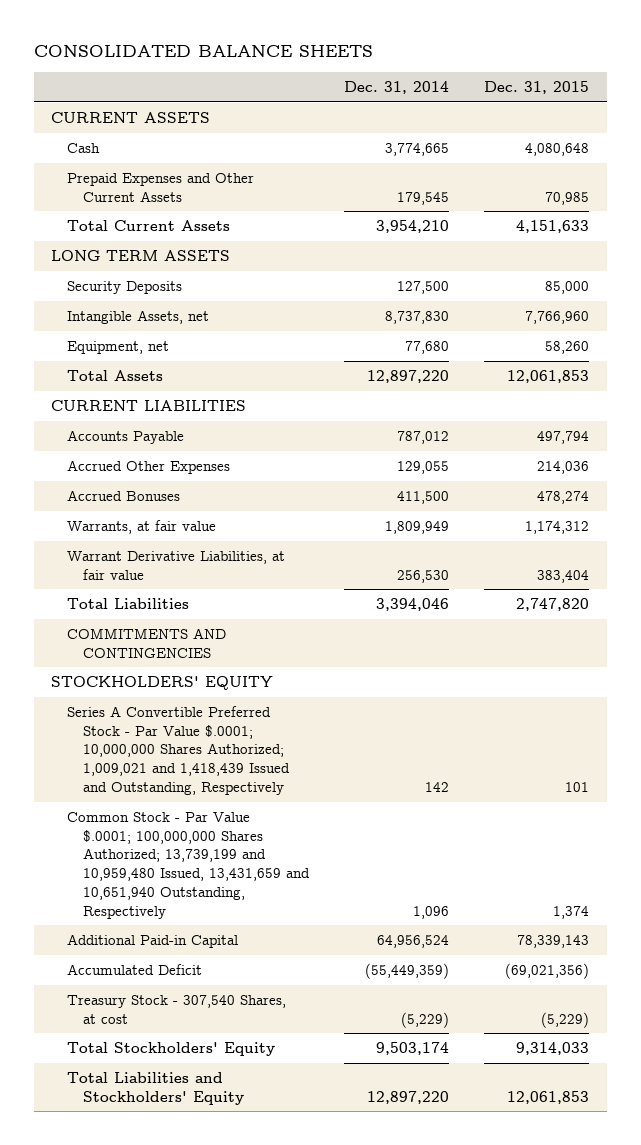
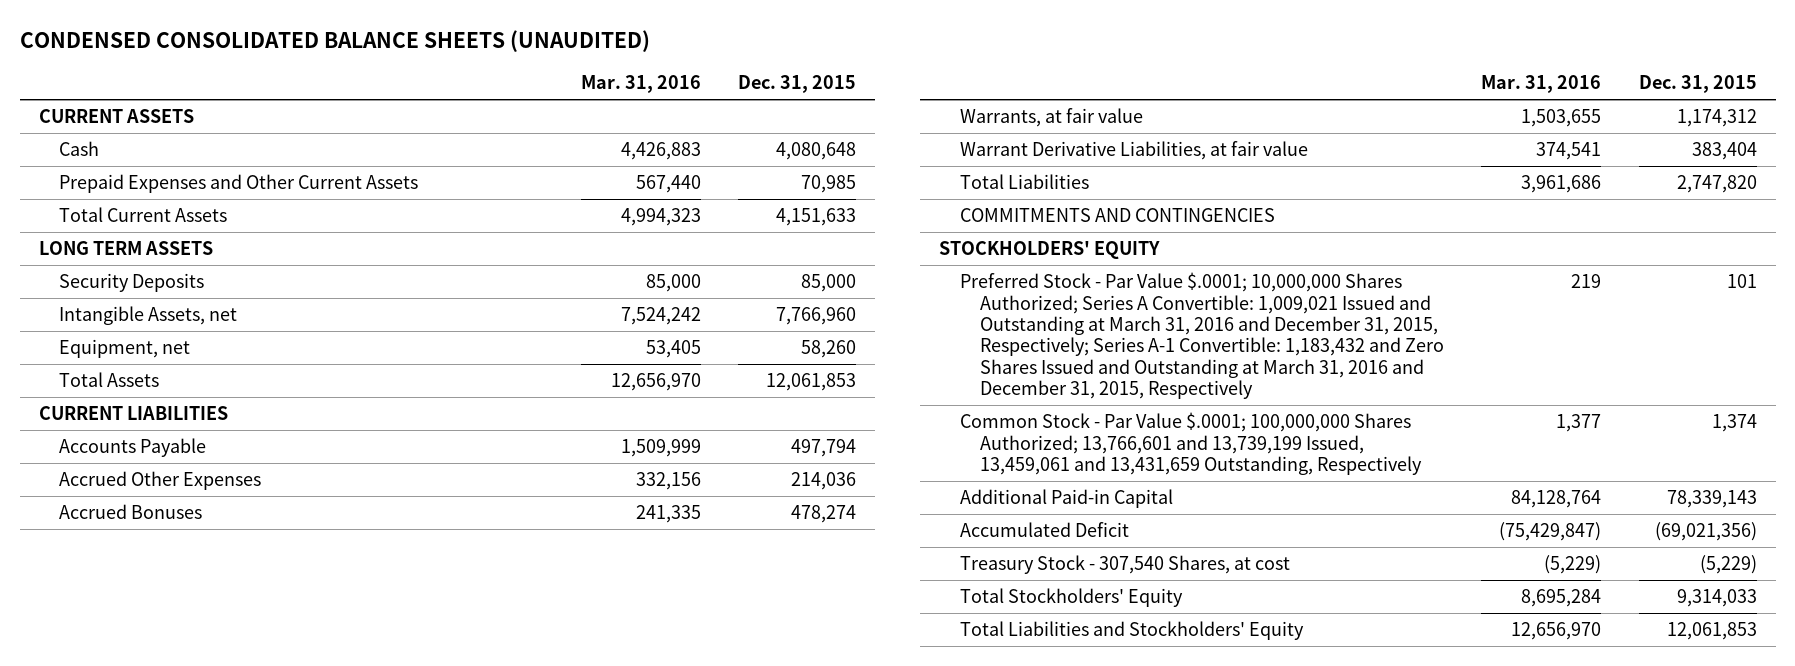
- CONSOLIDATED BALANCE SHEETS
+ CONDENSED CONSOLIDATED BALANCE SHEETS (UNAUDITED)
- | Dec. 31, 2014 | Dec. 31, 2015
+ | Mar. 31, 2016 | Dec. 31, 2015
- Series A Convertible Preferred Stock - Par Value $.0001; 10,000,000 Shares Authorized; 1,009,021 and 1,418,439 Issued and Outstanding, Respectively | 142 | 101
- Common Stock - Par Value $.0001; 100,000,000 Shares Authorized; 13,739,199 and 10,959,480 Issued, 13,431,659 and 10,651,940 Outstanding, Respectively | 1,096 | 1,374
+ Preferred Stock - Par Value $.0001; 10,000,000 Shares Authorized; Series A Convertible: 1,009,021 Issued and Outstanding at March 31, 2016 and December 31, 2015, Respectively; Series A-1 Convertible: 1,183,432 and Zero Shares Issued and Outstanding at March 31, 2016 and December 31, 2015, Respectively | 219 | 101
+ Common Stock - Par Value $.0001; 100,000,000 Shares Authorized; 13,766,601 and 13,739,199 Issued, 13,459,061 and 13,431,659 Outstanding, Respectively | 1,377 | 1,374

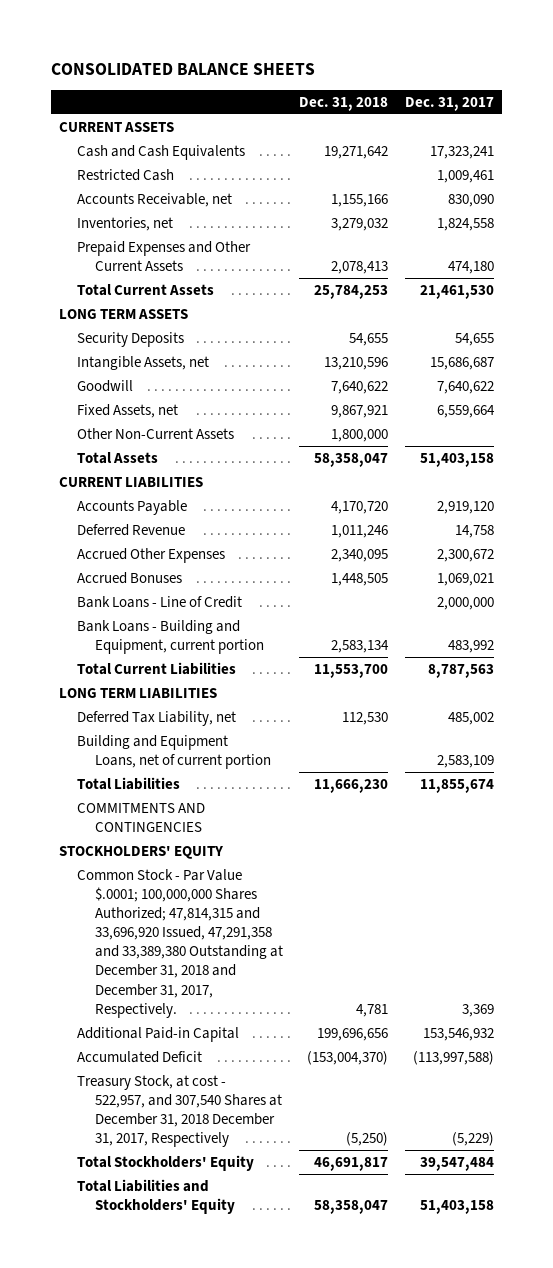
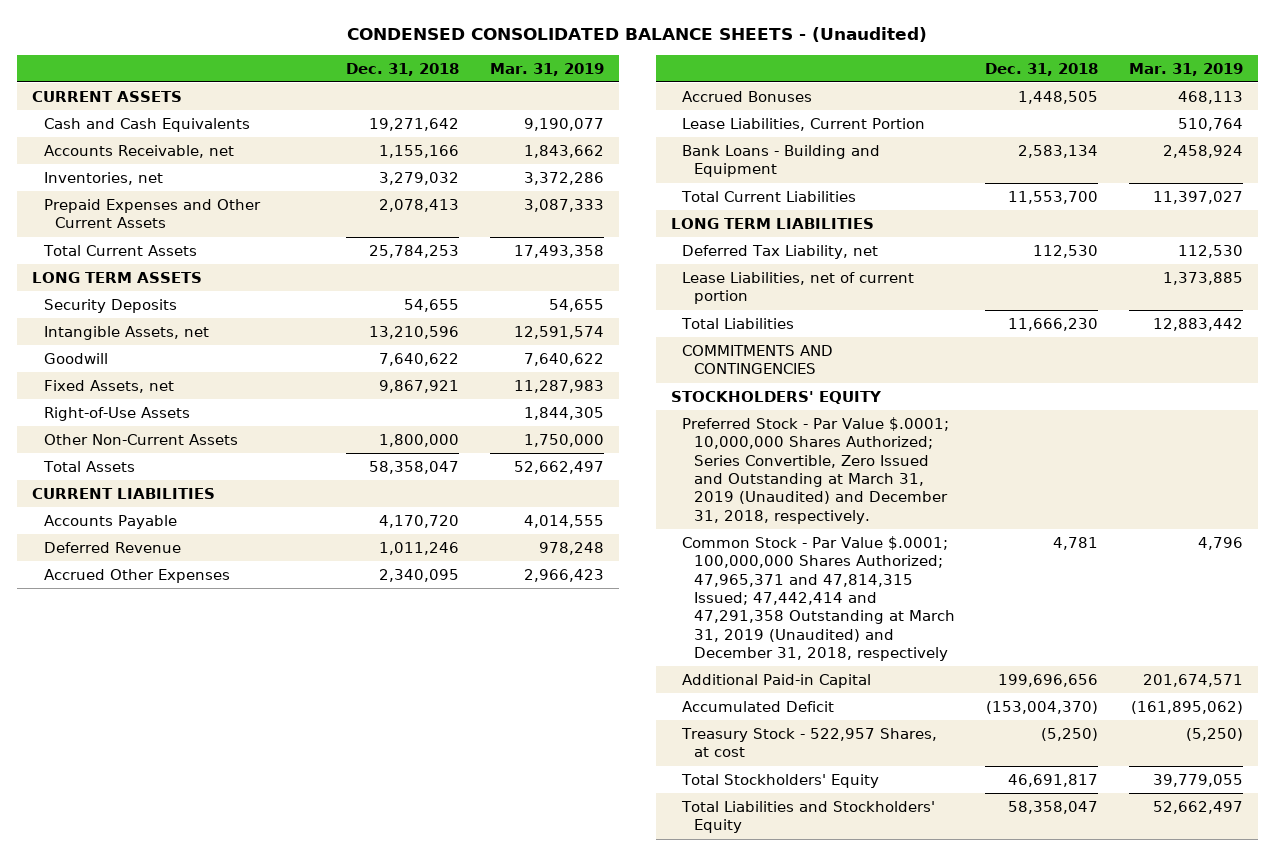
- CONSOLIDATED BALANCE SHEETS
+ CONDENSED CONSOLIDATED BALANCE SHEETS - (Unaudited)
- | Dec. 31, 2018 | Dec. 31, 2017
+ | Dec. 31, 2018 | Mar. 31, 2019
- Restricted Cash | | 1,009,461
+ Right-of-Use Assets | | 1,844,305
- Bank Loans - Line of Credit | | 2,000,000
- Bank Loans - Building and Equipment, current portion | 2,583,134 | 483,992
+ Lease Liabilities, Current Portion | | 510,764
+ Bank Loans - Building and Equipment | 2,583,134 | 2,458,924
- Building and Equipment Loans, net of current portion | | 2,583,109
+ Lease Liabilities, net of current portion | | 1,373,885
- Common Stock - Par Value $.0001; 100,000,000 Shares Authorized; 47,814,315 and 33,696,920 Issued, 47,291,358 and 33,389,380 Outstanding at December 31, 2018 and December 31, 2017, Respectively. | 4,781 | 3,369
+ Preferred Stock - Par Value $.0001; 10,000,000 Shares Authorized; Series Convertible, Zero Issued and Outstanding at March 31, 2019 (Unaudited) and December 31, 2018, respectively.
+ Common Stock - Par Value $.0001; 100,000,000 Shares Authorized; 47,965,371 and 47,814,315 Issued; 47,442,414 and 47,291,358 Outstanding at March 31, 2019 (Unaudited) and December 31, 2018, respectively | 4,781 | 4,796
- Treasury Stock, at cost - 522,957, and 307,540 Shares at December 31, 2018 December 31, 2017, Respectively | (5,250) | (5,229)
+ Treasury Stock - 522,957 Shares, at cost | (5,250) | (5,250)

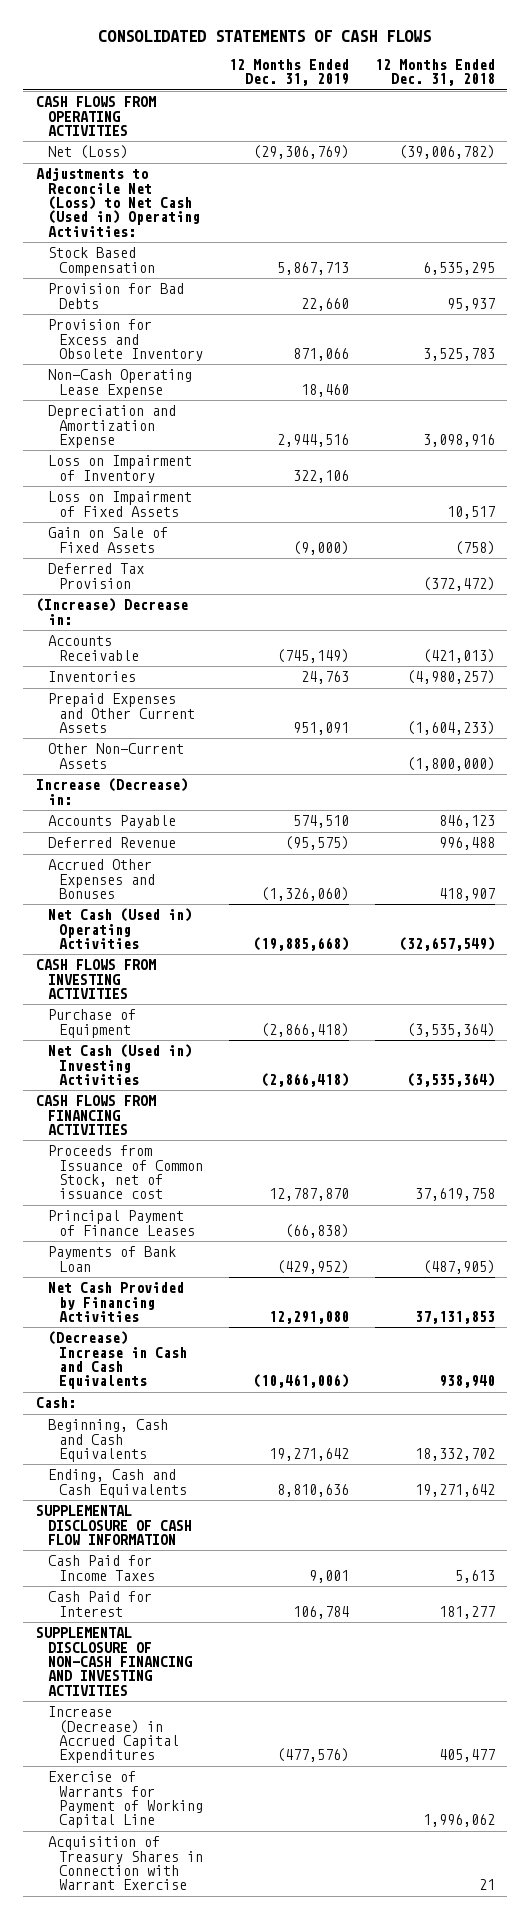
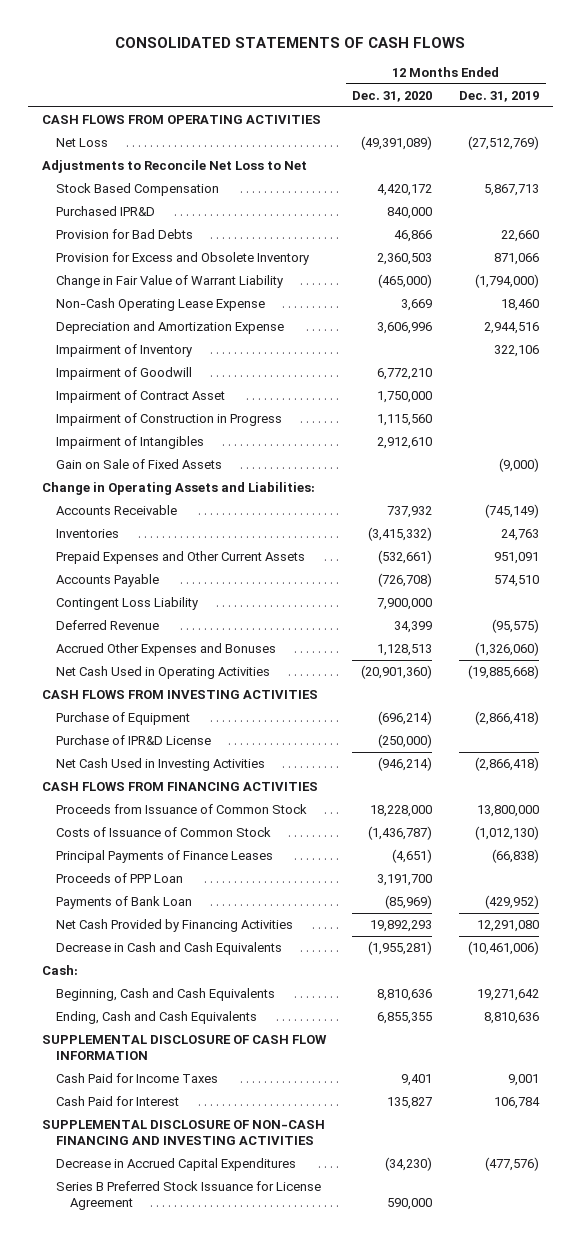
- | 12 Months Ended Dec. 31, 2019 | 12 Months Ended Dec. 31, 2018
+ | 12 Months Ended Dec. 31, 2020 | 12 Months Ended Dec. 31, 2019
- Net (Loss) | (29,306,769) | (39,006,782)
- Adjustments to Reconcile Net (Loss) to Net Cash (Used in) Operating Activities:
+ Net Loss | (49,391,089) | (27,512,769)
+ Adjustments to Reconcile Net Loss to Net
+ Purchased IPR&D | 840,000 |
+ Change in Fair Value of Warrant Liability | (465,000) | (1,794,000)
- Loss on Impairment of Inventory | 322,106 |
- Loss on Impairment of Fixed Assets | | 10,517
+ Impairment of Inventory | | 322,106
+ Impairment of Goodwill | 6,772,210 |
+ Impairment of Contract Asset | 1,750,000 |
+ Impairment of Construction in Progress | 1,115,560 |
+ Impairment of Intangibles | 2,912,610 |
- Deferred Tax Provision | | (372,472)
- (Increase) Decrease in:
+ Change in Operating Assets and Liabilities:
- Other Non-Current Assets | | (1,800,000)
- Increase (Decrease) in:
+ Contingent Loss Liability | 7,900,000 |
- Net Cash (Used in) Operating Activities | (19,885,668) | (32,657,549)
+ Net Cash Used in Operating Activities | (20,901,360) | (19,885,668)
- Net Cash (Used in) Investing Activities | (2,866,418) | (3,535,364)
+ Purchase of IPR&D License | (250,000) |
+ Net Cash Used in Investing Activities | (946,214) | (2,866,418)
- Proceeds from Issuance of Common Stock, net of issuance cost | 12,787,870 | 37,619,758
- Principal Payment of Finance Leases | (66,838) |
+ Proceeds from Issuance of Common Stock | 18,228,000 | 13,800,000
+ Costs of Issuance of Common Stock | (1,436,787) | (1,012,130)
+ Principal Payments of Finance Leases | (4,651) | (66,838)
+ Proceeds of PPP Loan | 3,191,700 |
- (Decrease) Increase in Cash and Cash Equivalents | (10,461,006) | 938,940
+ Decrease in Cash and Cash Equivalents | (1,955,281) | (10,461,006)
- Increase (Decrease) in Accrued Capital Expenditures | (477,576) | 405,477
- Exercise of Warrants for Payment of Working Capital Line | | 1,996,062
- Acquisition of Treasury Shares in Connection with Warrant Exercise | | 21
+ Decrease in Accrued Capital Expenditures | (34,230) | (477,576)
+ Series B Preferred Stock Issuance for License Agreement | 590,000 |

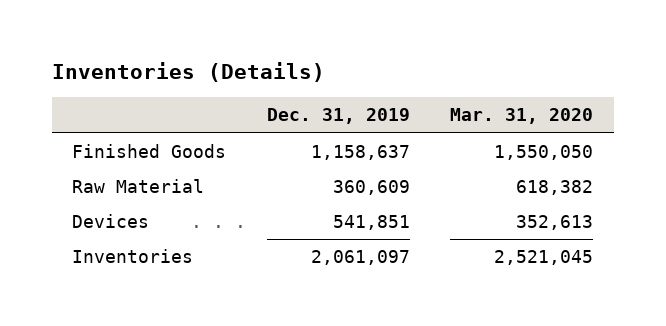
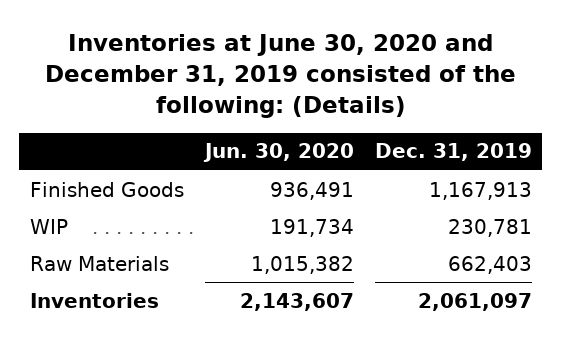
- Inventories (Details)
+ Inventories at June 30, 2020 and December 31, 2019 consisted of the following: (Details)
- | Dec. 31, 2019 | Mar. 31, 2020
+ | Jun. 30, 2020 | Dec. 31, 2019
- Finished Goods | 1,158,637 | 1,550,050
- Raw Material | 360,609 | 618,382
- Devices | 541,851 | 352,613
+ Finished Goods | 936,491 | 1,167,913
+ WIP | 191,734 | 230,781
+ Raw Materials | 1,015,382 | 662,403

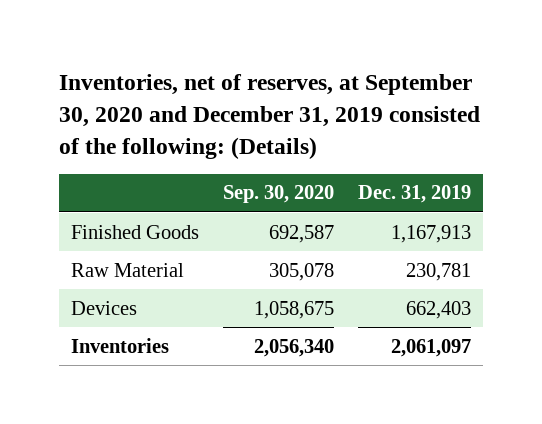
- Inventories at June 30, 2020 and December 31, 2019 consisted of the following: (Details)
+ Inventories, net of reserves, at September 30, 2020 and December 31, 2019 consisted of the following: (Details)
- | Jun. 30, 2020 | Dec. 31, 2019
+ | Sep. 30, 2020 | Dec. 31, 2019
- WIP | 191,734 | 230,781
- Raw Materials | 1,015,382 | 662,403
+ Raw Material | 305,078 | 230,781
+ Devices | 1,058,675 | 662,403

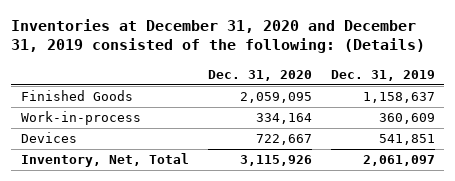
- Inventories, net of reserves, at September 30, 2020 and December 31, 2019 consisted of the following: (Details)
+ Inventories at December 31, 2020 and December 31, 2019 consisted of the following: (Details)
- | Sep. 30, 2020 | Dec. 31, 2019
+ | Dec. 31, 2020 | Dec. 31, 2019
- Finished Goods | 692,587 | 1,167,913
- Raw Material | 305,078 | 230,781
- Devices | 1,058,675 | 662,403
- Inventories | 2,056,340 | 2,061,097
+ Finished Goods | 2,059,095 | 1,158,637
+ Work-in-process | 334,164 | 360,609
+ Devices | 722,667 | 541,851
+ Inventory, Net, Total | 3,115,926 | 2,061,097

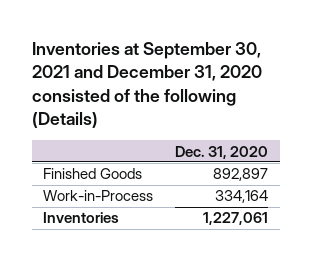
- Inventories at December 31, 2020 and December 31, 2019 consisted of the following: (Details)
+ Inventories at September 30, 2021 and December 31, 2020 consisted of the following (Details)
- | Dec. 31, 2020 | Dec. 31, 2019
+ | Dec. 31, 2020
- Finished Goods | 2,059,095 | 1,158,637
- Work-in-process | 334,164 | 360,609
- Devices | 722,667 | 541,851
- Inventory, Net, Total | 3,115,926 | 2,061,097
+ Finished Goods | 892,897
+ Work-in-Process | 334,164
+ Inventories | 1,227,061

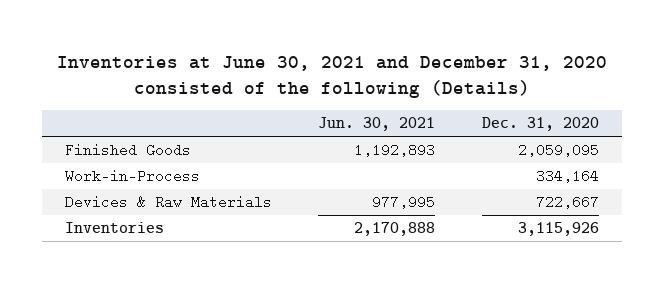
- Inventories at September 30, 2021 and December 31, 2020 consisted of the following (Details)
+ Inventories at June 30, 2021 and December 31, 2020 consisted of the following (Details)
- | Dec. 31, 2020
+ | Jun. 30, 2021 | Dec. 31, 2020
- Finished Goods | 892,897
+ Finished Goods | 1,192,893 | 2,059,095
- Inventories | 1,227,061
+ Devices & Raw Materials | 977,995 | 722,667
+ Inventories | 2,170,888 | 3,115,926

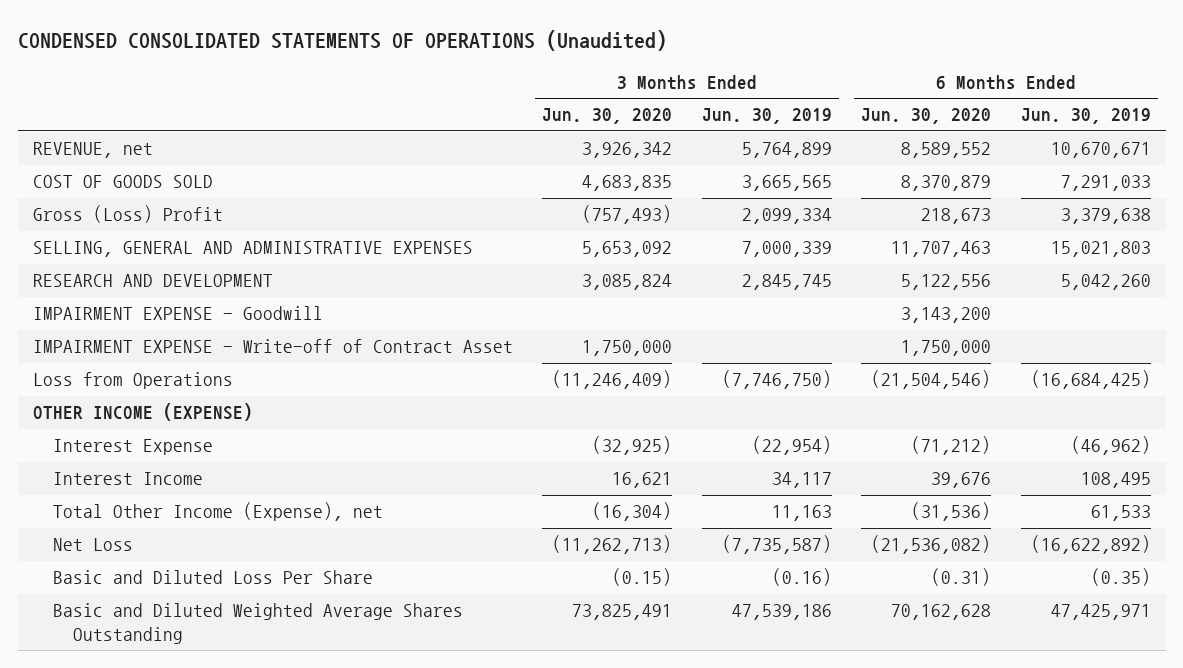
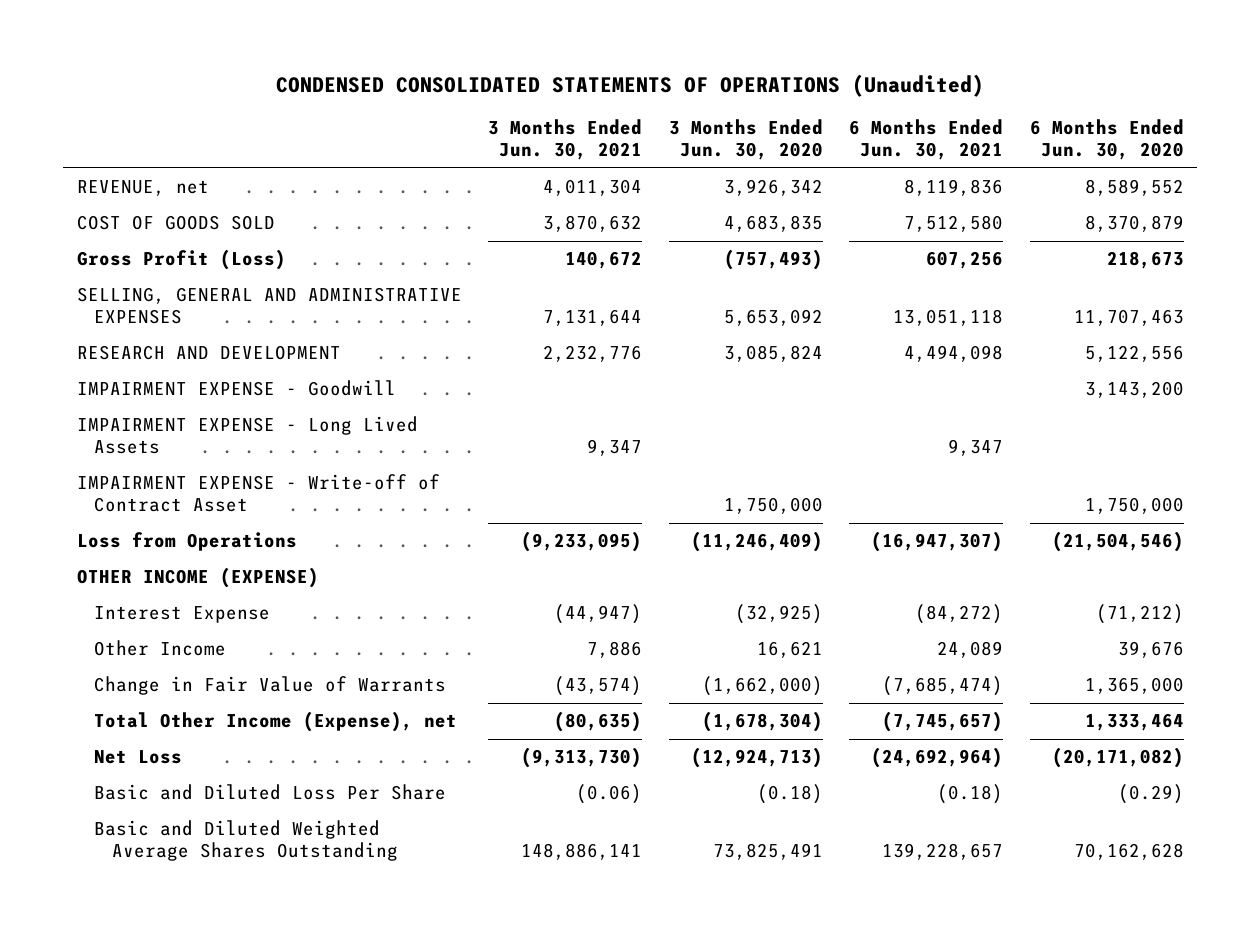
- | 3 Months Ended Jun. 30, 2020 | 3 Months Ended Jun. 30, 2019 | 6 Months Ended Jun. 30, 2020 | 6 Months Ended Jun. 30, 2019
+ | 3 Months Ended Jun. 30, 2021 | 3 Months Ended Jun. 30, 2020 | 6 Months Ended Jun. 30, 2021 | 6 Months Ended Jun. 30, 2020
- Gross (Loss) Profit | (757,493) | 2,099,334 | 218,673 | 3,379,638
+ Gross Profit (Loss) | 140,672 | (757,493) | 607,256 | 218,673
+ IMPAIRMENT EXPENSE - Long Lived Assets | 9,347 | | 9,347 |
- Interest Income | 16,621 | 34,117 | 39,676 | 108,495
- Total Other Income (Expense), net | (16,304) | 11,163 | (31,536) | 61,533
- Net Loss | (11,262,713) | (7,735,587) | (21,536,082) | (16,622,892)
- Basic and Diluted Loss Per Share | (0.15) | (0.16) | (0.31) | (0.35)
+ Other Income | 7,886 | 16,621 | 24,089 | 39,676
+ Change in Fair Value of Warrants | (43,574) | (1,662,000) | (7,685,474) | 1,365,000
+ Total Other Income (Expense), net | (80,635) | (1,678,304) | (7,745,657) | 1,333,464
+ Net Loss | (9,313,730) | (12,924,713) | (24,692,964) | (20,171,082)
+ Basic and Diluted Loss Per Share | (0.06) | (0.18) | (0.18) | (0.29)

